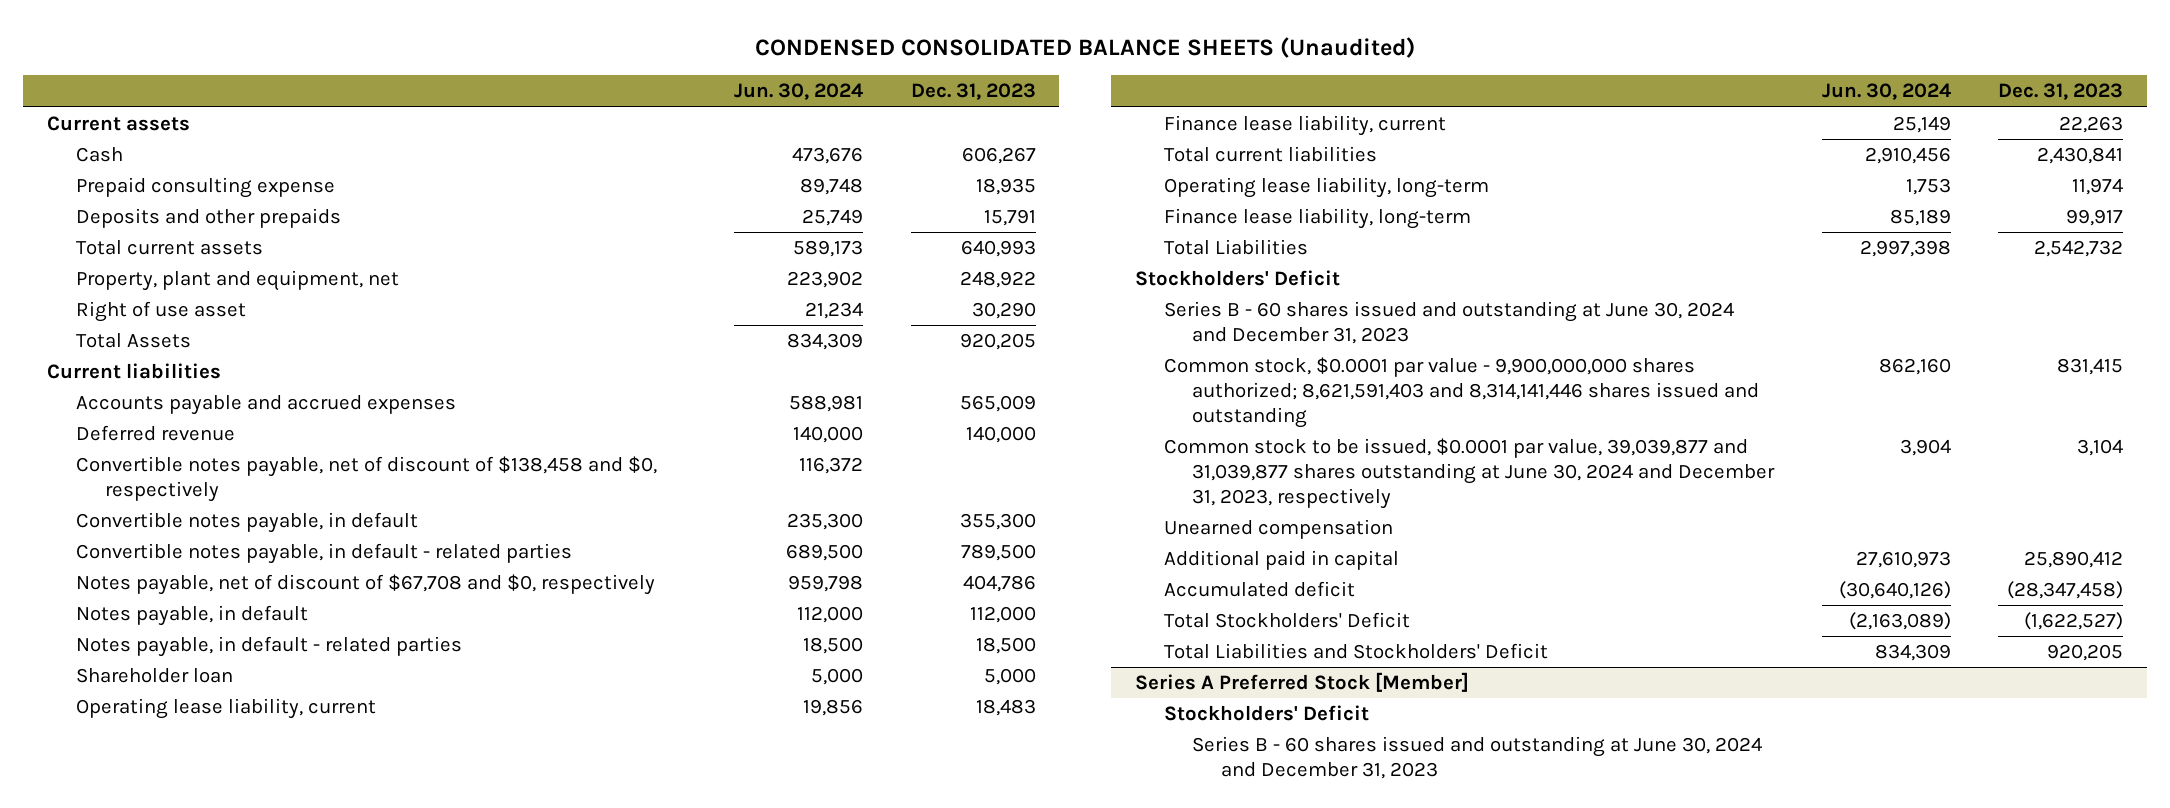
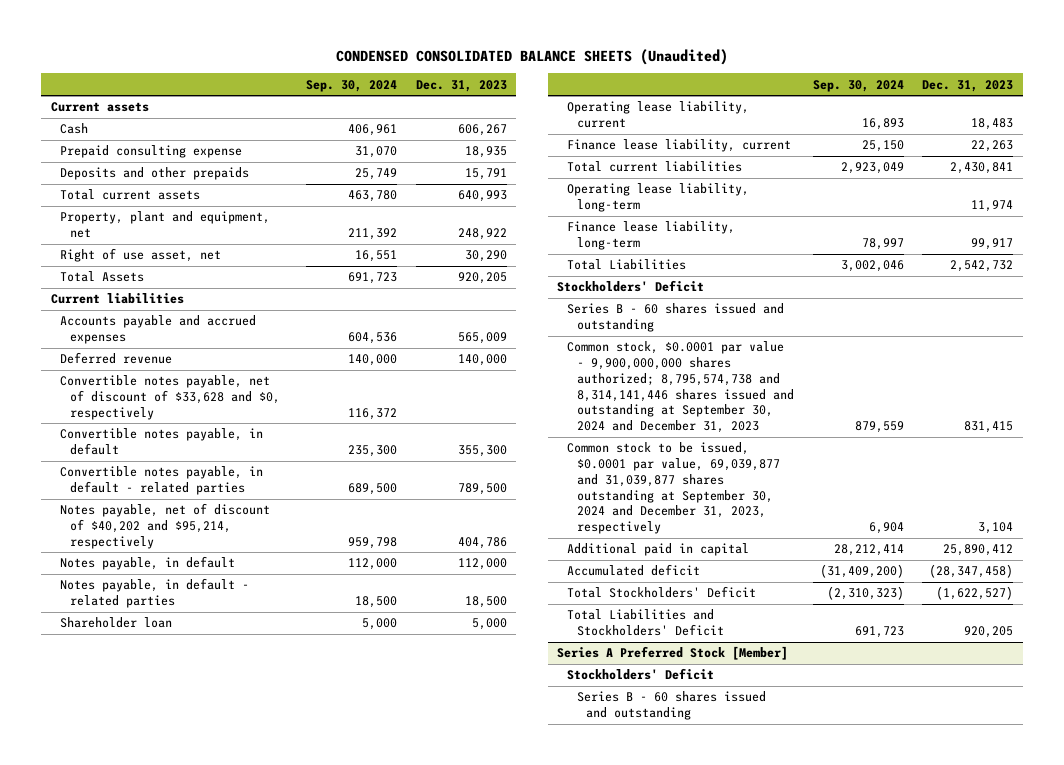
- | Jun. 30, 2024 | Dec. 31, 2023
+ | Sep. 30, 2024 | Dec. 31, 2023
- Right of use asset | 21,234 | 30,290
+ Right of use asset, net | 16,551 | 30,290
- Convertible notes payable, net of discount of $138,458 and $0, respectively | 116,372 |
+ Convertible notes payable, net of discount of $33,628 and $0, respectively | 116,372 |
- Notes payable, net of discount of $67,708 and $0, respectively | 959,798 | 404,786
+ Notes payable, net of discount of $40,202 and $95,214, respectively | 959,798 | 404,786
- Series B - 60 shares issued and outstanding at June 30, 2024 and December 31, 2023
- Common stock, $0.0001 par value - 9,900,000,000 shares authorized; 8,621,591,403 and 8,314,141,446 shares issued and outstanding | 862,160 | 831,415
- Common stock to be issued, $0.0001 par value, 39,039,877 and 31,039,877 shares outstanding at June 30, 2024 and December 31, 2023, respectively | 3,904 | 3,104
- Unearned compensation
+ Series B - 60 shares issued and outstanding
+ Common stock, $0.0001 par value - 9,900,000,000 shares authorized; 8,795,574,738 and 8,314,141,446 shares issued and outstanding at September 30, 2024 and December 31, 2023 | 879,559 | 831,415
+ Common stock to be issued, $0.0001 par value, 69,039,877 and 31,039,877 shares outstanding at September 30, 2024 and December 31, 2023, respectively | 6,904 | 3,104
@ Series A Preferred Stock [Member]
- Series B - 60 shares issued and outstanding at June 30, 2024 and December 31, 2023
+ Series B - 60 shares issued and outstanding

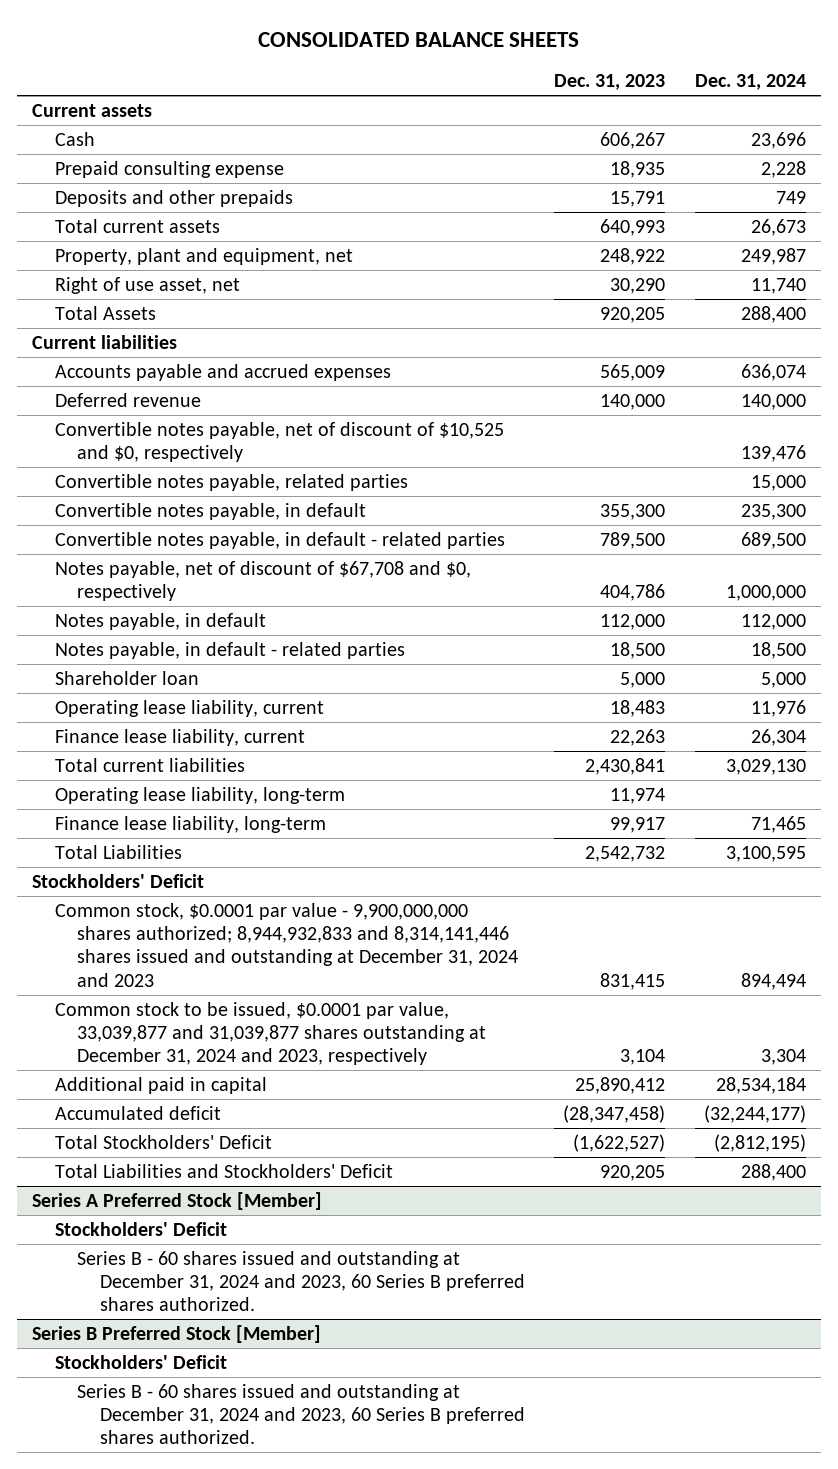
- CONDENSED CONSOLIDATED BALANCE SHEETS (Unaudited)
+ CONSOLIDATED BALANCE SHEETS
- | Sep. 30, 2024 | Dec. 31, 2023
+ | Dec. 31, 2023 | Dec. 31, 2024
- Convertible notes payable, net of discount of $33,628 and $0, respectively | 116,372 |
+ Convertible notes payable, net of discount of $10,525 and $0, respectively | | 139,476
+ Convertible notes payable, related parties | | 15,000
- Notes payable, net of discount of $40,202 and $95,214, respectively | 959,798 | 404,786
+ Notes payable, net of discount of $67,708 and $0, respectively | 404,786 | 1,000,000
- Series B - 60 shares issued and outstanding
- Common stock, $0.0001 par value - 9,900,000,000 shares authorized; 8,795,574,738 and 8,314,141,446 shares issued and outstanding at September 30, 2024 and December 31, 2023 | 879,559 | 831,415
- Common stock to be issued, $0.0001 par value, 69,039,877 and 31,039,877 shares outstanding at September 30, 2024 and December 31, 2023, respectively | 6,904 | 3,104
+ Common stock, $0.0001 par value - 9,900,000,000 shares authorized; 8,944,932,833 and 8,314,141,446 shares issued and outstanding at December 31, 2024 and 2023 | 831,415 | 894,494
+ Common stock to be issued, $0.0001 par value, 33,039,877 and 31,039,877 shares outstanding at December 31, 2024 and 2023, respectively | 3,104 | 3,304
@ Series A Preferred Stock [Member]
- Series B - 60 shares issued and outstanding
+ Series B - 60 shares issued and outstanding at December 31, 2024 and 2023, 60 Series B preferred shares authorized.
+ Series B Preferred Stock [Member]
+ Stockholders' Deficit
+ Series B - 60 shares issued and outstanding at December 31, 2024 and 2023, 60 Series B preferred shares authorized.

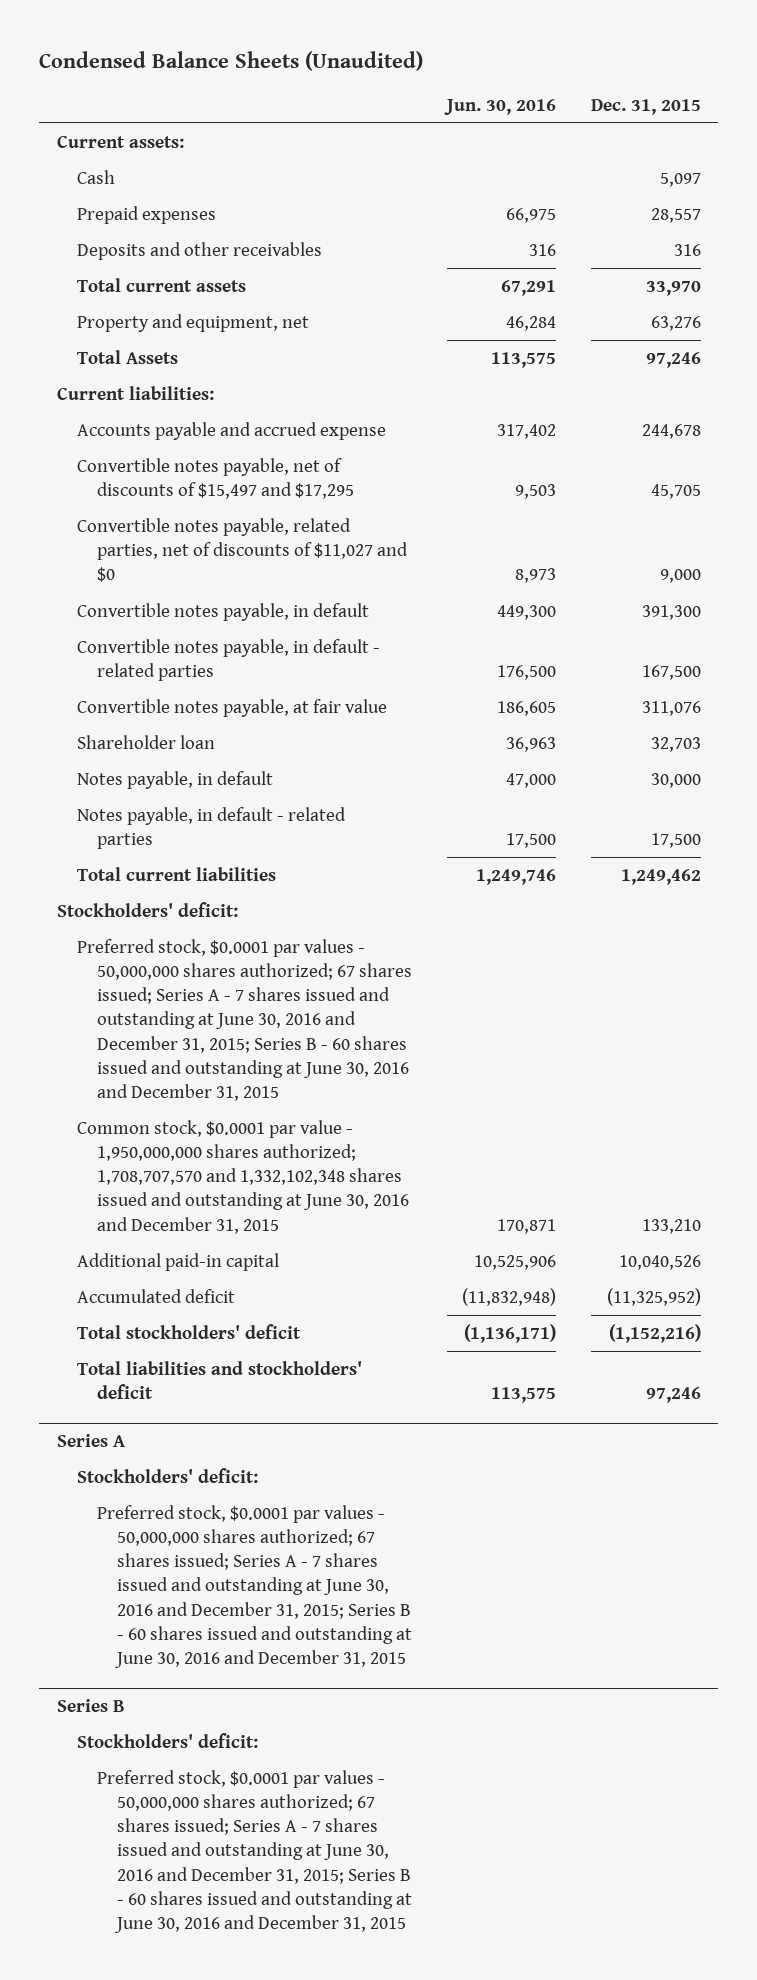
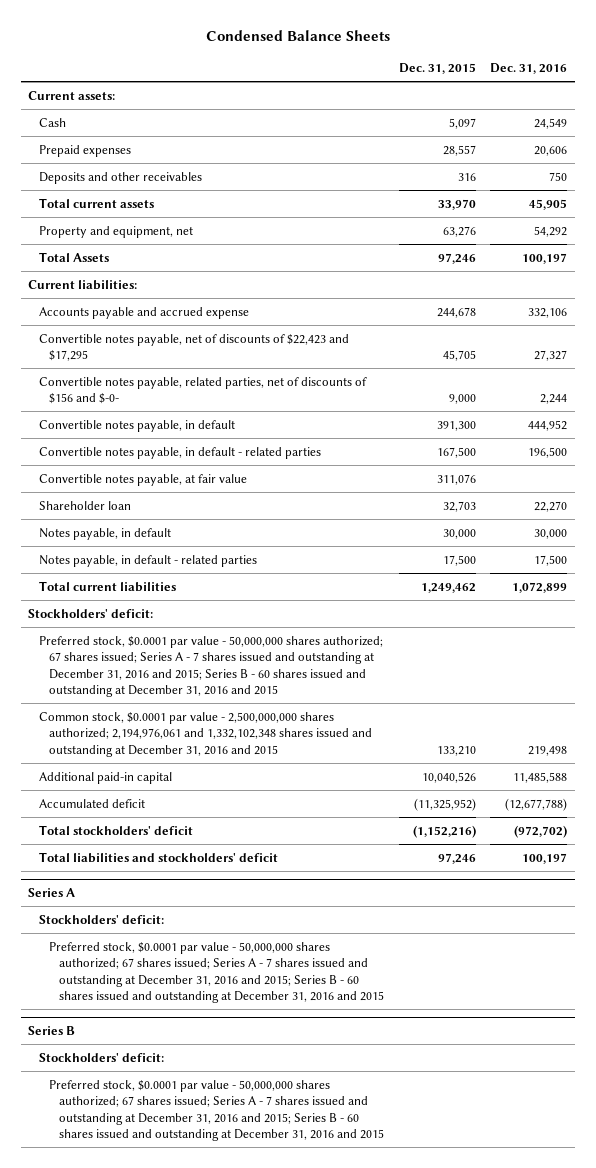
- Condensed Balance Sheets (Unaudited)
+ Condensed Balance Sheets
- | Jun. 30, 2016 | Dec. 31, 2015
+ | Dec. 31, 2015 | Dec. 31, 2016
- Convertible notes payable, net of discounts of $15,497 and $17,295 | 9,503 | 45,705
- Convertible notes payable, related parties, net of discounts of $11,027 and $0 | 8,973 | 9,000
+ Convertible notes payable, net of discounts of $22,423 and $17,295 | 45,705 | 27,327
+ Convertible notes payable, related parties, net of discounts of $156 and $-0- | 9,000 | 2,244
- Preferred stock, $0.0001 par values - 50,000,000 shares authorized; 67 shares issued; Series A - 7 shares issued and outstanding at June 30, 2016 and December 31, 2015; Series B - 60 shares issued and outstanding at June 30, 2016 and December 31, 2015
- Common stock, $0.0001 par value - 1,950,000,000 shares authorized; 1,708,707,570 and 1,332,102,348 shares issued and outstanding at June 30, 2016 and December 31, 2015 | 170,871 | 133,210
+ Preferred stock, $0.0001 par value - 50,000,000 shares authorized; 67 shares issued; Series A - 7 shares issued and outstanding at December 31, 2016 and 2015; Series B - 60 shares issued and outstanding at December 31, 2016 and 2015
+ Common stock, $0.0001 par value - 2,500,000,000 shares authorized; 2,194,976,061 and 1,332,102,348 shares issued and outstanding at December 31, 2016 and 2015 | 133,210 | 219,498
@ Series A
- Preferred stock, $0.0001 par values - 50,000,000 shares authorized; 67 shares issued; Series A - 7 shares issued and outstanding at June 30, 2016 and December 31, 2015; Series B - 60 shares issued and outstanding at June 30, 2016 and December 31, 2015
+ Preferred stock, $0.0001 par value - 50,000,000 shares authorized; 67 shares issued; Series A - 7 shares issued and outstanding at December 31, 2016 and 2015; Series B - 60 shares issued and outstanding at December 31, 2016 and 2015
@ Series B
- Preferred stock, $0.0001 par values - 50,000,000 shares authorized; 67 shares issued; Series A - 7 shares issued and outstanding at June 30, 2016 and December 31, 2015; Series B - 60 shares issued and outstanding at June 30, 2016 and December 31, 2015
+ Preferred stock, $0.0001 par value - 50,000,000 shares authorized; 67 shares issued; Series A - 7 shares issued and outstanding at December 31, 2016 and 2015; Series B - 60 shares issued and outstanding at December 31, 2016 and 2015

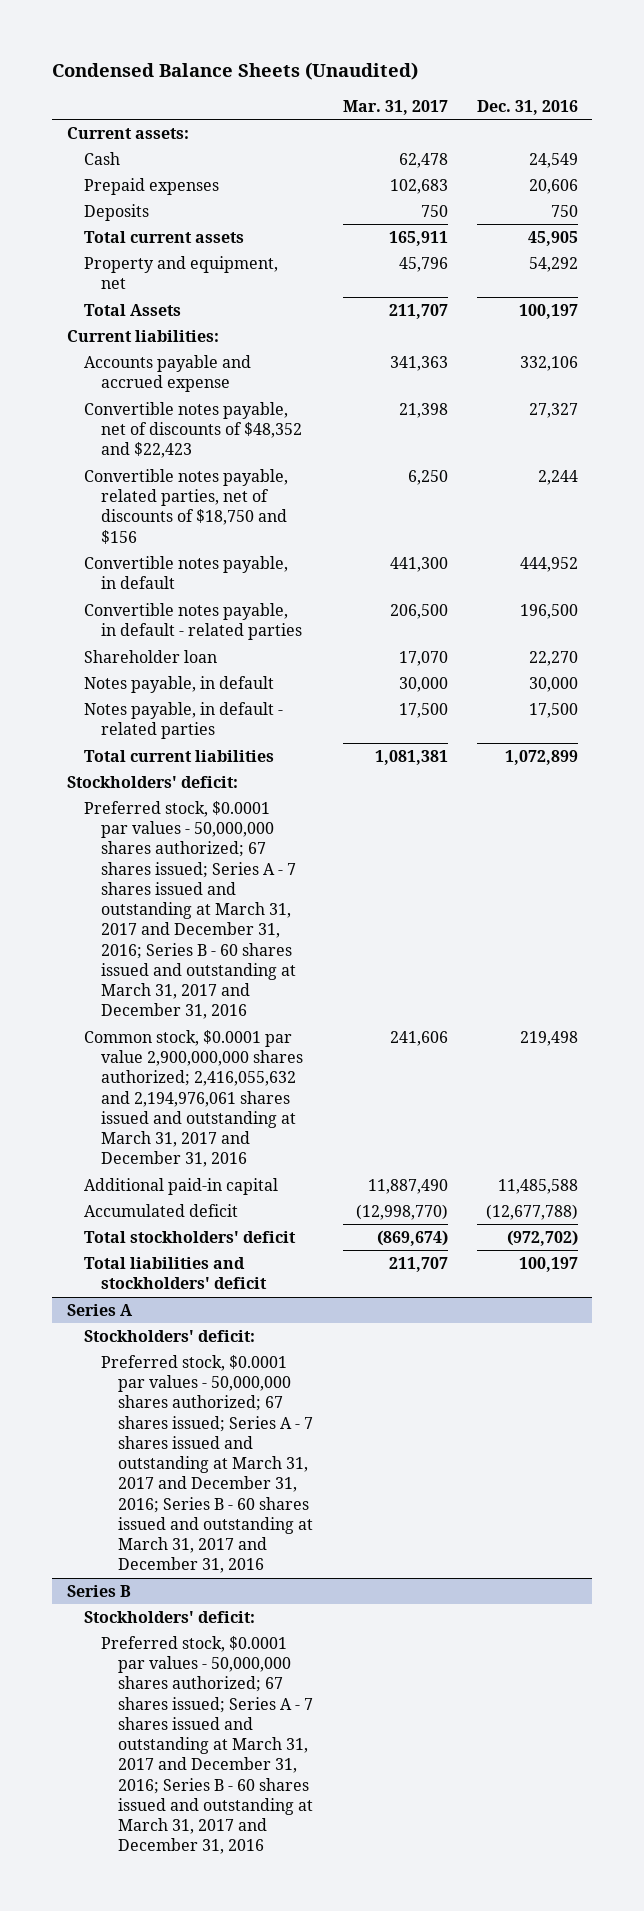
- Condensed Balance Sheets
+ Condensed Balance Sheets (Unaudited)
- | Dec. 31, 2015 | Dec. 31, 2016
+ | Mar. 31, 2017 | Dec. 31, 2016
- Deposits and other receivables | 316 | 750
+ Deposits | 750 | 750
- Convertible notes payable, net of discounts of $22,423 and $17,295 | 45,705 | 27,327
- Convertible notes payable, related parties, net of discounts of $156 and $-0- | 9,000 | 2,244
+ Convertible notes payable, net of discounts of $48,352 and $22,423 | 21,398 | 27,327
+ Convertible notes payable, related parties, net of discounts of $18,750 and $156 | 6,250 | 2,244
- Convertible notes payable, at fair value | 311,076 |
- Preferred stock, $0.0001 par value - 50,000,000 shares authorized; 67 shares issued; Series A - 7 shares issued and outstanding at December 31, 2016 and 2015; Series B - 60 shares issued and outstanding at December 31, 2016 and 2015
- Common stock, $0.0001 par value - 2,500,000,000 shares authorized; 2,194,976,061 and 1,332,102,348 shares issued and outstanding at December 31, 2016 and 2015 | 133,210 | 219,498
+ Preferred stock, $0.0001 par values - 50,000,000 shares authorized; 67 shares issued; Series A - 7 shares issued and outstanding at March 31, 2017 and December 31, 2016; Series B - 60 shares issued and outstanding at March 31, 2017 and December 31, 2016
+ Common stock, $0.0001 par value 2,900,000,000 shares authorized; 2,416,055,632 and 2,194,976,061 shares issued and outstanding at March 31, 2017 and December 31, 2016 | 241,606 | 219,498
@ Series A
- Preferred stock, $0.0001 par value - 50,000,000 shares authorized; 67 shares issued; Series A - 7 shares issued and outstanding at December 31, 2016 and 2015; Series B - 60 shares issued and outstanding at December 31, 2016 and 2015
+ Preferred stock, $0.0001 par values - 50,000,000 shares authorized; 67 shares issued; Series A - 7 shares issued and outstanding at March 31, 2017 and December 31, 2016; Series B - 60 shares issued and outstanding at March 31, 2017 and December 31, 2016
@ Series B
- Preferred stock, $0.0001 par value - 50,000,000 shares authorized; 67 shares issued; Series A - 7 shares issued and outstanding at December 31, 2016 and 2015; Series B - 60 shares issued and outstanding at December 31, 2016 and 2015
+ Preferred stock, $0.0001 par values - 50,000,000 shares authorized; 67 shares issued; Series A - 7 shares issued and outstanding at March 31, 2017 and December 31, 2016; Series B - 60 shares issued and outstanding at March 31, 2017 and December 31, 2016

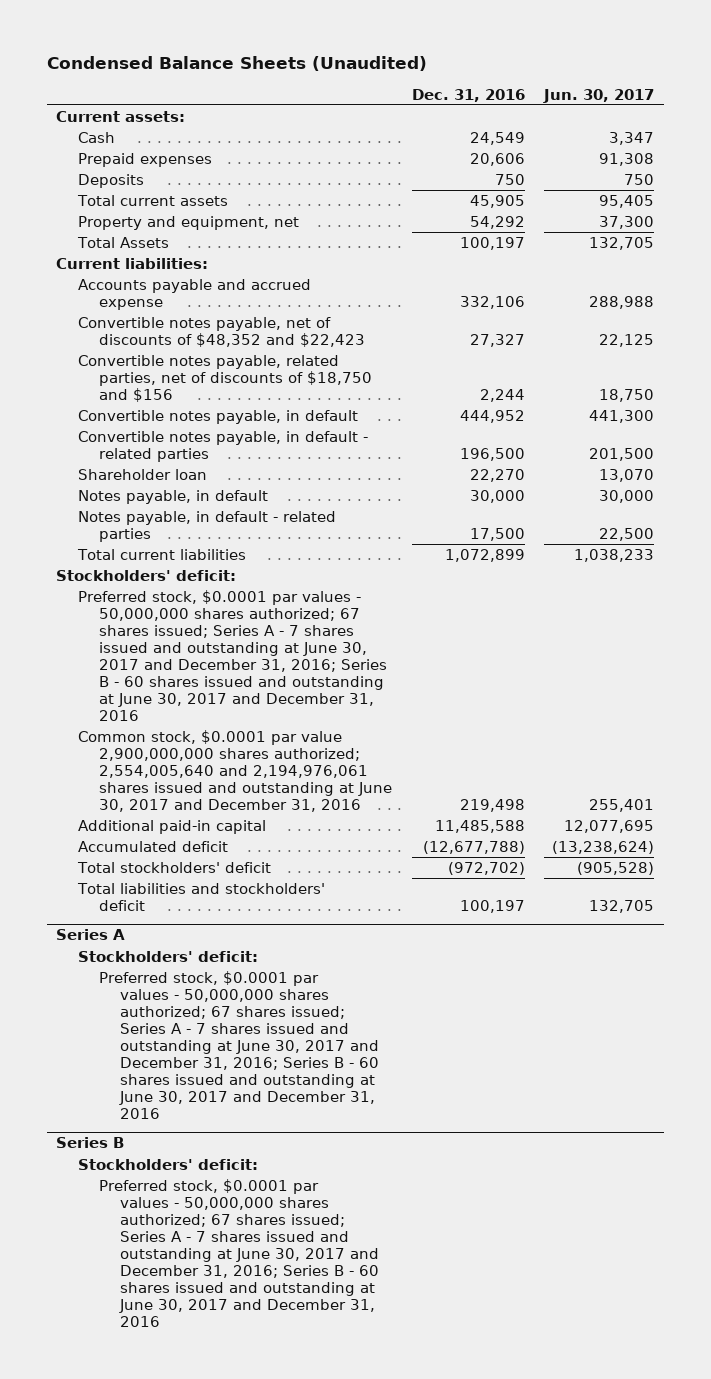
- | Mar. 31, 2017 | Dec. 31, 2016
+ | Dec. 31, 2016 | Jun. 30, 2017
- Preferred stock, $0.0001 par values - 50,000,000 shares authorized; 67 shares issued; Series A - 7 shares issued and outstanding at March 31, 2017 and December 31, 2016; Series B - 60 shares issued and outstanding at March 31, 2017 and December 31, 2016
- Common stock, $0.0001 par value 2,900,000,000 shares authorized; 2,416,055,632 and 2,194,976,061 shares issued and outstanding at March 31, 2017 and December 31, 2016 | 241,606 | 219,498
+ Preferred stock, $0.0001 par values - 50,000,000 shares authorized; 67 shares issued; Series A - 7 shares issued and outstanding at June 30, 2017 and December 31, 2016; Series B - 60 shares issued and outstanding at June 30, 2017 and December 31, 2016
+ Common stock, $0.0001 par value 2,900,000,000 shares authorized; 2,554,005,640 and 2,194,976,061 shares issued and outstanding at June 30, 2017 and December 31, 2016 | 219,498 | 255,401
@ Series A
- Preferred stock, $0.0001 par values - 50,000,000 shares authorized; 67 shares issued; Series A - 7 shares issued and outstanding at March 31, 2017 and December 31, 2016; Series B - 60 shares issued and outstanding at March 31, 2017 and December 31, 2016
+ Preferred stock, $0.0001 par values - 50,000,000 shares authorized; 67 shares issued; Series A - 7 shares issued and outstanding at June 30, 2017 and December 31, 2016; Series B - 60 shares issued and outstanding at June 30, 2017 and December 31, 2016
@ Series B
- Preferred stock, $0.0001 par values - 50,000,000 shares authorized; 67 shares issued; Series A - 7 shares issued and outstanding at March 31, 2017 and December 31, 2016; Series B - 60 shares issued and outstanding at March 31, 2017 and December 31, 2016
+ Preferred stock, $0.0001 par values - 50,000,000 shares authorized; 67 shares issued; Series A - 7 shares issued and outstanding at June 30, 2017 and December 31, 2016; Series B - 60 shares issued and outstanding at June 30, 2017 and December 31, 2016

